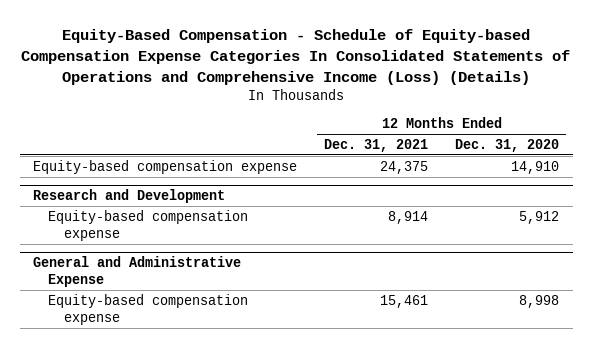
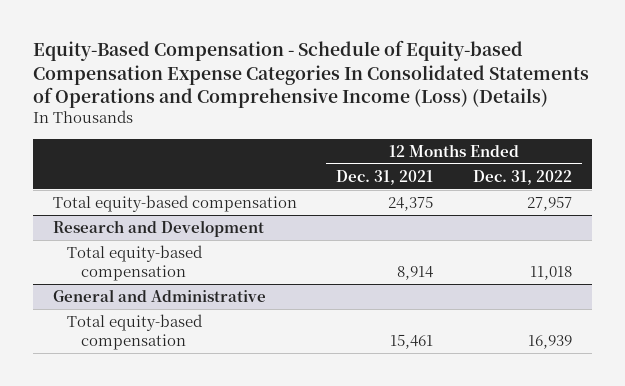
- | 12 Months Ended Dec. 31, 2021 | 12 Months Ended Dec. 31, 2020
+ | 12 Months Ended Dec. 31, 2021 | 12 Months Ended Dec. 31, 2022
- Equity-based compensation expense | 24,375 | 14,910
+ Total equity-based compensation | 24,375 | 27,957
@ Research and Development
- Equity-based compensation expense | 8,914 | 5,912
- General and Administrative Expense
- Equity-based compensation expense | 15,461 | 8,998
@ Research and Development
+ Total equity-based compensation | 8,914 | 11,018
+ General and Administrative
+ Total equity-based compensation | 15,461 | 16,939

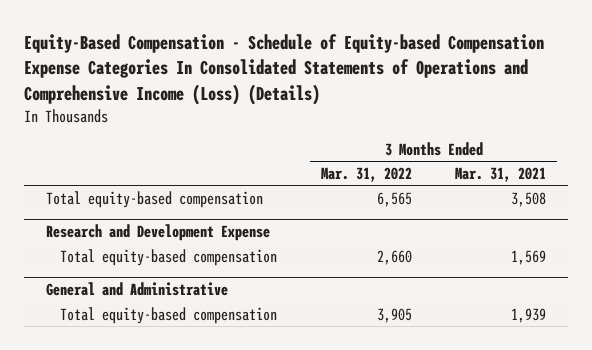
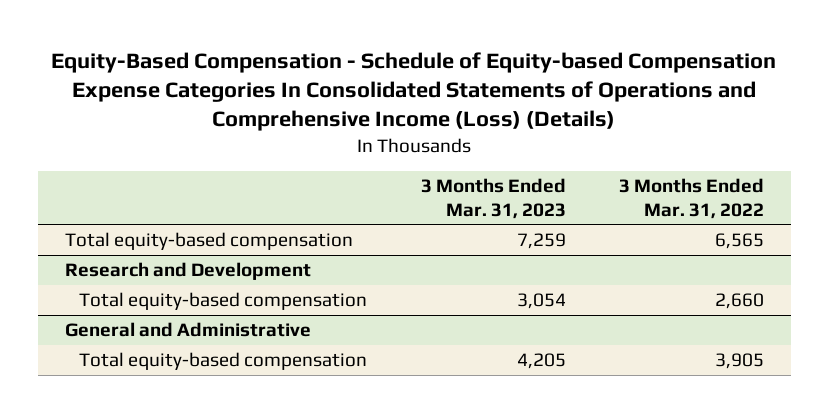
- | 3 Months Ended Mar. 31, 2022 | 3 Months Ended Mar. 31, 2021
+ | 3 Months Ended Mar. 31, 2023 | 3 Months Ended Mar. 31, 2022
- Research and Development Expense
+ Research and Development

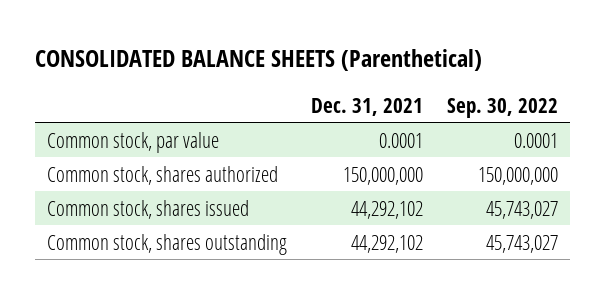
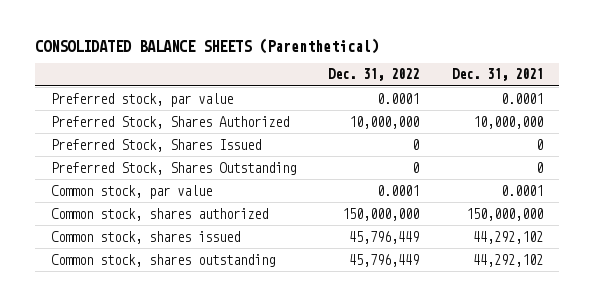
- | Dec. 31, 2021 | Sep. 30, 2022
+ | Dec. 31, 2022 | Dec. 31, 2021
+ Preferred stock, par value | 0.0001 | 0.0001
+ Preferred Stock, Shares Authorized | 10,000,000 | 10,000,000
+ Preferred Stock, Shares Issued | 0 | 0
+ Preferred Stock, Shares Outstanding | 0 | 0

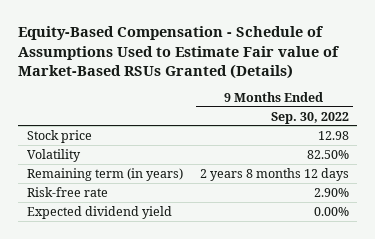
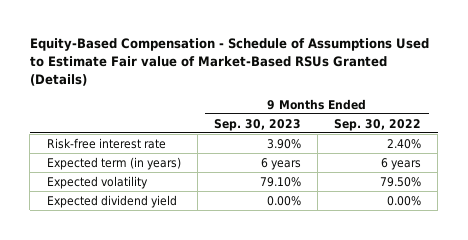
- | 9 Months Ended Sep. 30, 2022
+ | 9 Months Ended Sep. 30, 2023 | 9 Months Ended Sep. 30, 2022
- Stock price | 12.98
- Volatility | 82.50%
- Remaining term (in years) | 2 years 8 months 12 days
- Risk-free rate | 2.90%
+ Risk-free interest rate | 3.90% | 2.40%
+ Expected term (in years) | 6 years | 6 years
+ Expected volatility | 79.10% | 79.50%

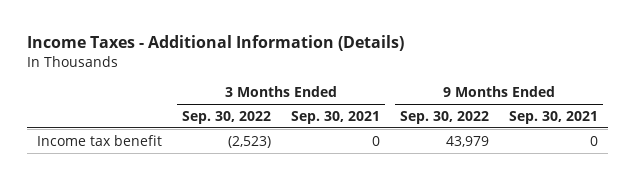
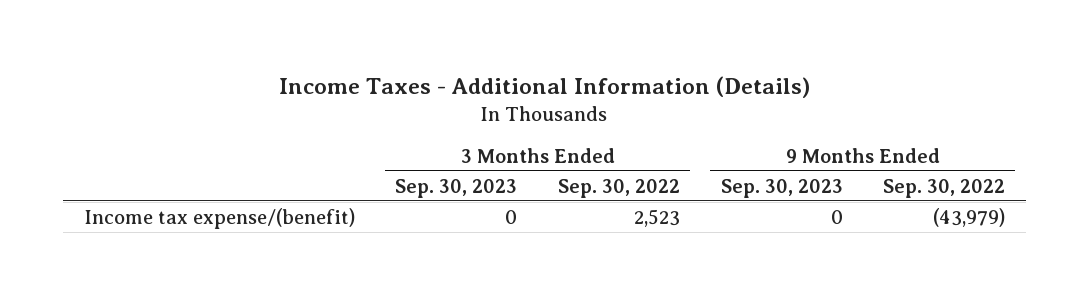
- | 3 Months Ended Sep. 30, 2022 | 3 Months Ended Sep. 30, 2021 | 9 Months Ended Sep. 30, 2022 | 9 Months Ended Sep. 30, 2021
+ | 3 Months Ended Sep. 30, 2023 | 3 Months Ended Sep. 30, 2022 | 9 Months Ended Sep. 30, 2023 | 9 Months Ended Sep. 30, 2022
- Income tax benefit | (2,523) | 0 | 43,979 | 0
+ Income tax expense/(benefit) | 0 | 2,523 | 0 | (43,979)

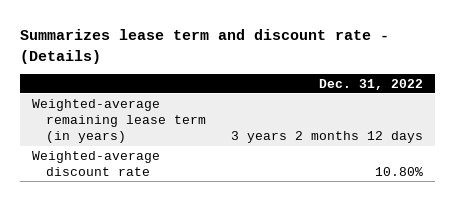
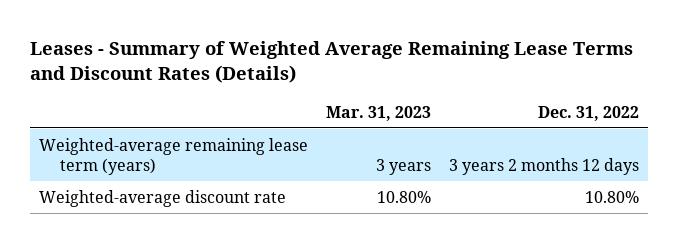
- Summarizes lease term and discount rate - (Details)
+ Leases - Summary of Weighted Average Remaining Lease Terms and Discount Rates (Details)
- | Dec. 31, 2022
+ | Mar. 31, 2023 | Dec. 31, 2022
- Weighted-average remaining lease term (in years) | 3 years 2 months 12 days
+ Weighted-average remaining lease term (years) | 3 years | 3 years 2 months 12 days

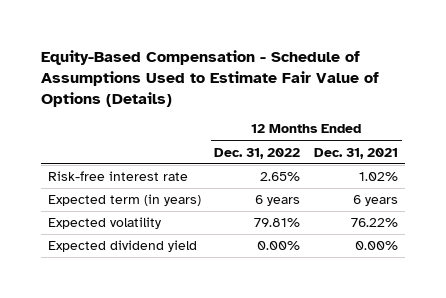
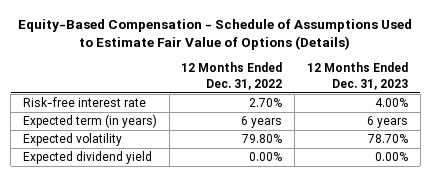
- | 12 Months Ended Dec. 31, 2022 | 12 Months Ended Dec. 31, 2021
+ | 12 Months Ended Dec. 31, 2022 | 12 Months Ended Dec. 31, 2023
- Risk-free interest rate | 2.65% | 1.02%
+ Risk-free interest rate | 2.70% | 4.00%
- Expected volatility | 79.81% | 76.22%
+ Expected volatility | 79.80% | 78.70%

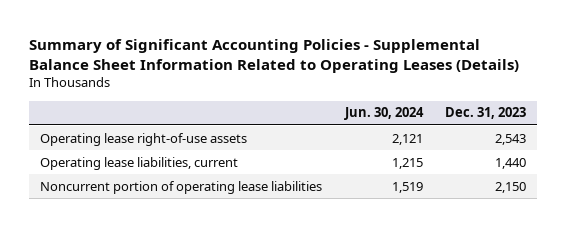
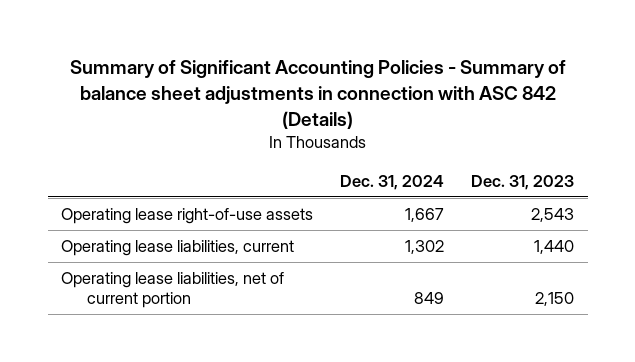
- Summary of Significant Accounting Policies - Supplemental Balance Sheet Information Related to Operating Leases (Details)
+ Summary of Significant Accounting Policies - Summary of balance sheet adjustments in connection with ASC 842 (Details)
- | Jun. 30, 2024 | Dec. 31, 2023
+ | Dec. 31, 2024 | Dec. 31, 2023
- Noncurrent portion of operating lease liabilities | 1,519 | 2,150
+ Operating lease liabilities, net of current portion | 849 | 2,150

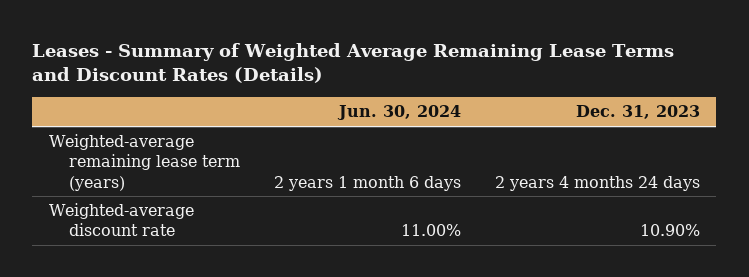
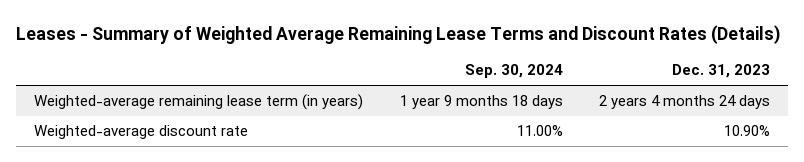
- | Jun. 30, 2024 | Dec. 31, 2023
+ | Sep. 30, 2024 | Dec. 31, 2023
- Weighted-average remaining lease term (years) | 2 years 1 month 6 days | 2 years 4 months 24 days
+ Weighted-average remaining lease term (in years) | 1 year 9 months 18 days | 2 years 4 months 24 days

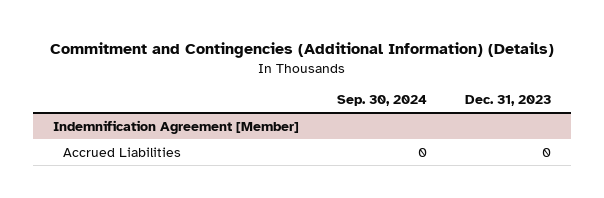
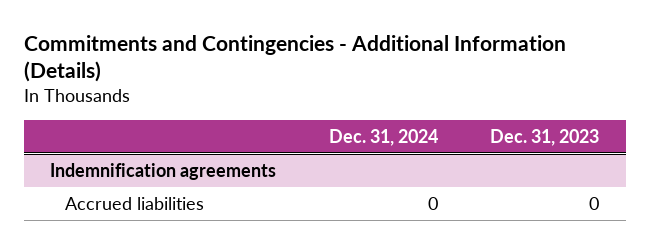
- Commitment and Contingencies (Additional Information) (Details)
+ Commitments and Contingencies - Additional Information (Details)
- | Sep. 30, 2024 | Dec. 31, 2023
+ | Dec. 31, 2024 | Dec. 31, 2023
- Indemnification Agreement [Member]
- Accrued Liabilities | 0 | 0
+ Indemnification agreements
+ Accrued liabilities | 0 | 0

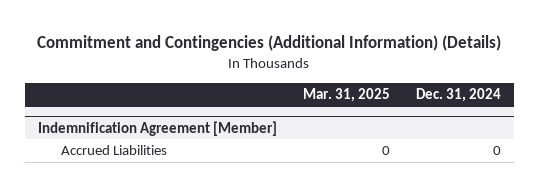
- Commitments and Contingencies - Additional Information (Details)
+ Commitment and Contingencies (Additional Information) (Details)
- | Dec. 31, 2024 | Dec. 31, 2023
+ | Mar. 31, 2025 | Dec. 31, 2024
- Indemnification agreements
- Accrued liabilities | 0 | 0
+ Indemnification Agreement [Member]
+ Accrued Liabilities | 0 | 0

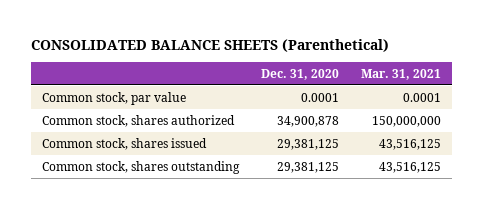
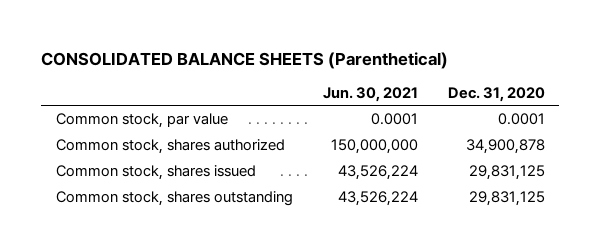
- | Dec. 31, 2020 | Mar. 31, 2021
+ | Jun. 30, 2021 | Dec. 31, 2020
- Common stock, shares issued | 29,381,125 | 43,516,125
- Common stock, shares outstanding | 29,381,125 | 43,516,125
+ Common stock, shares issued | 43,526,224 | 29,831,125
+ Common stock, shares outstanding | 43,526,224 | 29,831,125

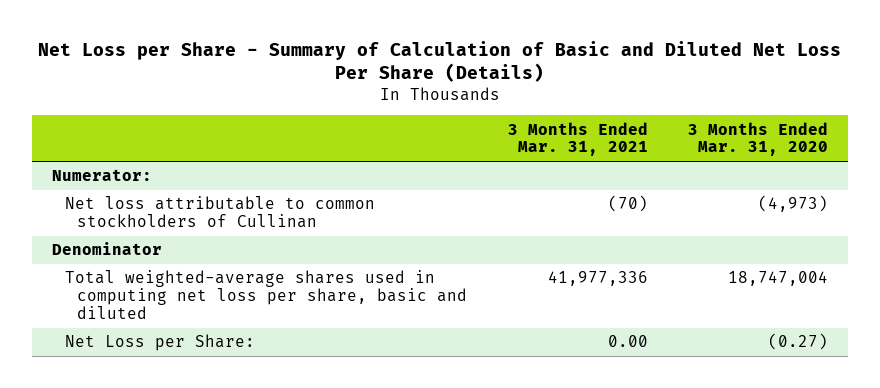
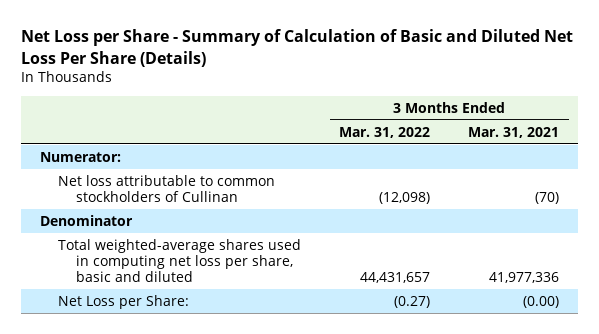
- | 3 Months Ended Mar. 31, 2021 | 3 Months Ended Mar. 31, 2020
+ | 3 Months Ended Mar. 31, 2022 | 3 Months Ended Mar. 31, 2021
- Net Loss per Share: | 0.00 | (0.27)
+ Net Loss per Share: | (0.27) | (0.00)

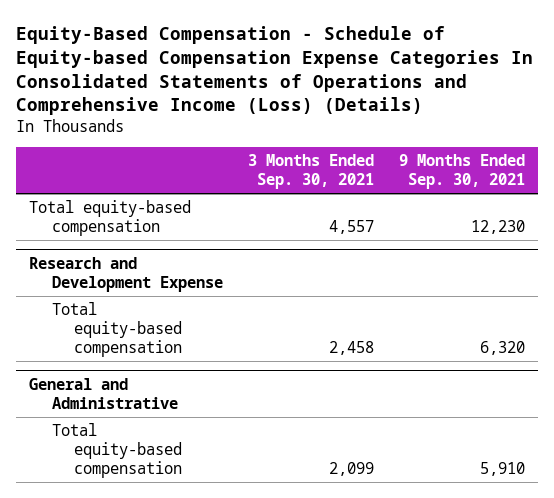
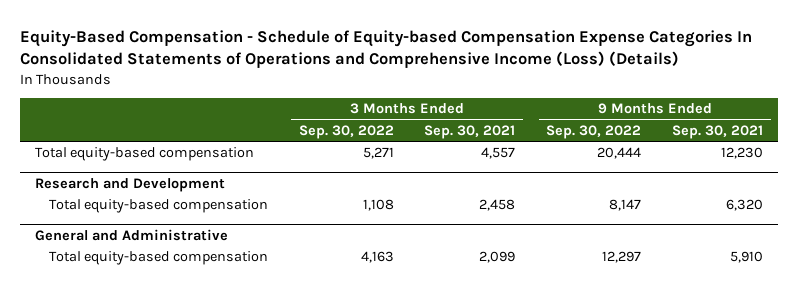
- | 3 Months Ended Sep. 30, 2021 | 9 Months Ended Sep. 30, 2021
+ | 3 Months Ended Sep. 30, 2022 | 3 Months Ended Sep. 30, 2021 | 9 Months Ended Sep. 30, 2022 | 9 Months Ended Sep. 30, 2021
- Research and Development Expense
+ Research and Development

